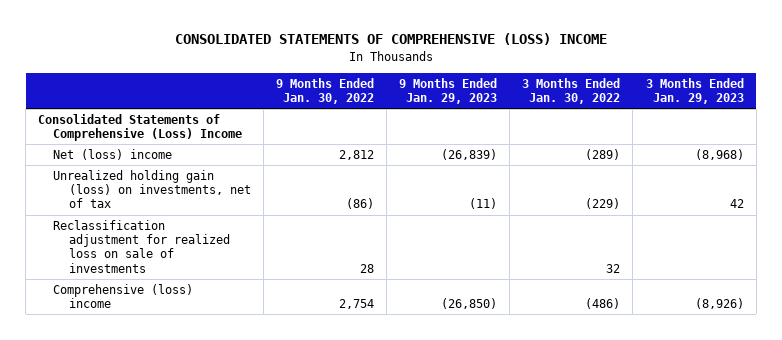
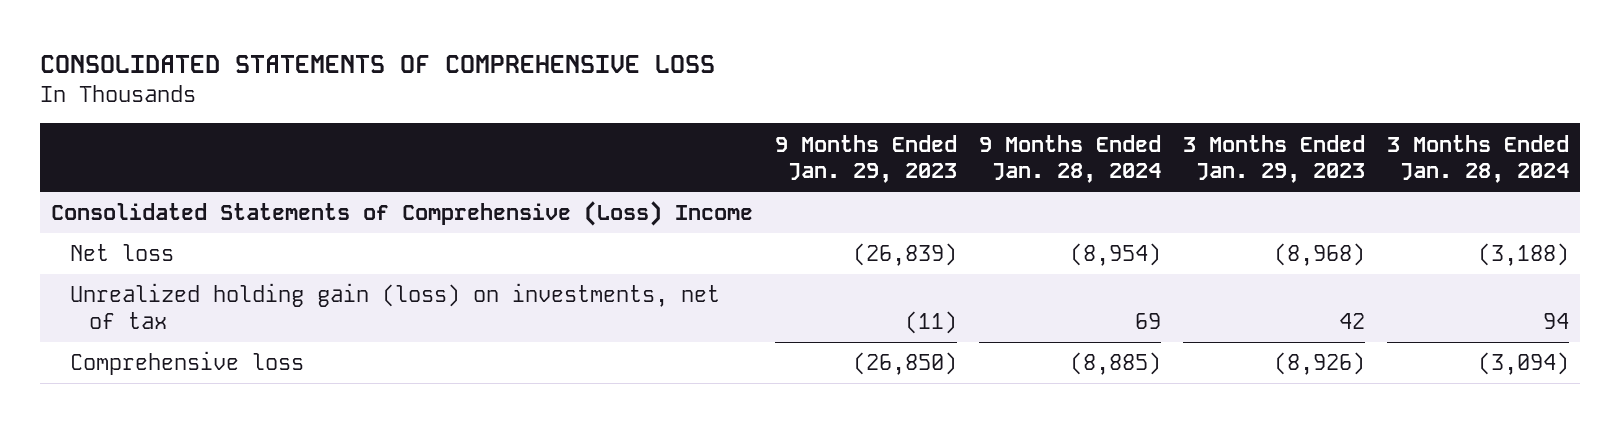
- CONSOLIDATED STATEMENTS OF COMPREHENSIVE (LOSS) INCOME
+ CONSOLIDATED STATEMENTS OF COMPREHENSIVE LOSS
- | 9 Months Ended Jan. 30, 2022 | 9 Months Ended Jan. 29, 2023 | 3 Months Ended Jan. 30, 2022 | 3 Months Ended Jan. 29, 2023
+ | 9 Months Ended Jan. 29, 2023 | 9 Months Ended Jan. 28, 2024 | 3 Months Ended Jan. 29, 2023 | 3 Months Ended Jan. 28, 2024
- Net (loss) income | 2,812 | (26,839) | (289) | (8,968)
+ Net loss | (26,839) | (8,954) | (8,968) | (3,188)
- Reclassification adjustment for realized loss on sale of investments | 28 | | 32 |
- Comprehensive (loss) income | 2,754 | (26,850) | (486) | (8,926)
+ Comprehensive loss | (26,850) | (8,885) | (8,926) | (3,094)

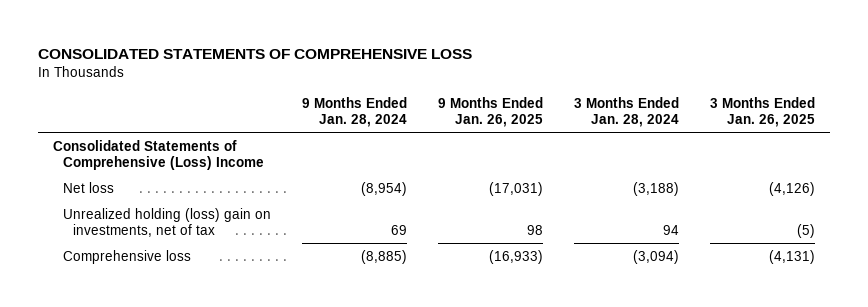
- | 9 Months Ended Jan. 29, 2023 | 9 Months Ended Jan. 28, 2024 | 3 Months Ended Jan. 29, 2023 | 3 Months Ended Jan. 28, 2024
+ | 9 Months Ended Jan. 28, 2024 | 9 Months Ended Jan. 26, 2025 | 3 Months Ended Jan. 28, 2024 | 3 Months Ended Jan. 26, 2025
- Unrealized holding gain (loss) on investments, net of tax | (11) | 69 | 42 | 94
+ Unrealized holding (loss) gain on investments, net of tax | 69 | 98 | 94 | (5)

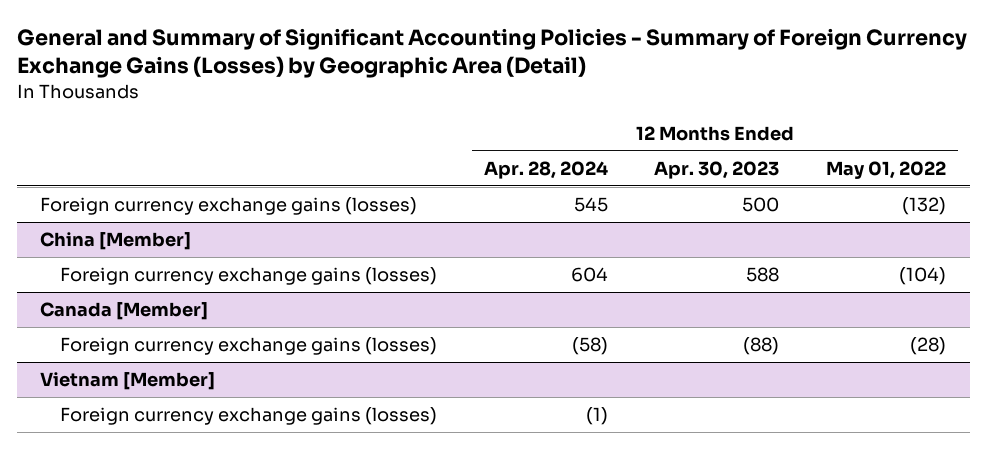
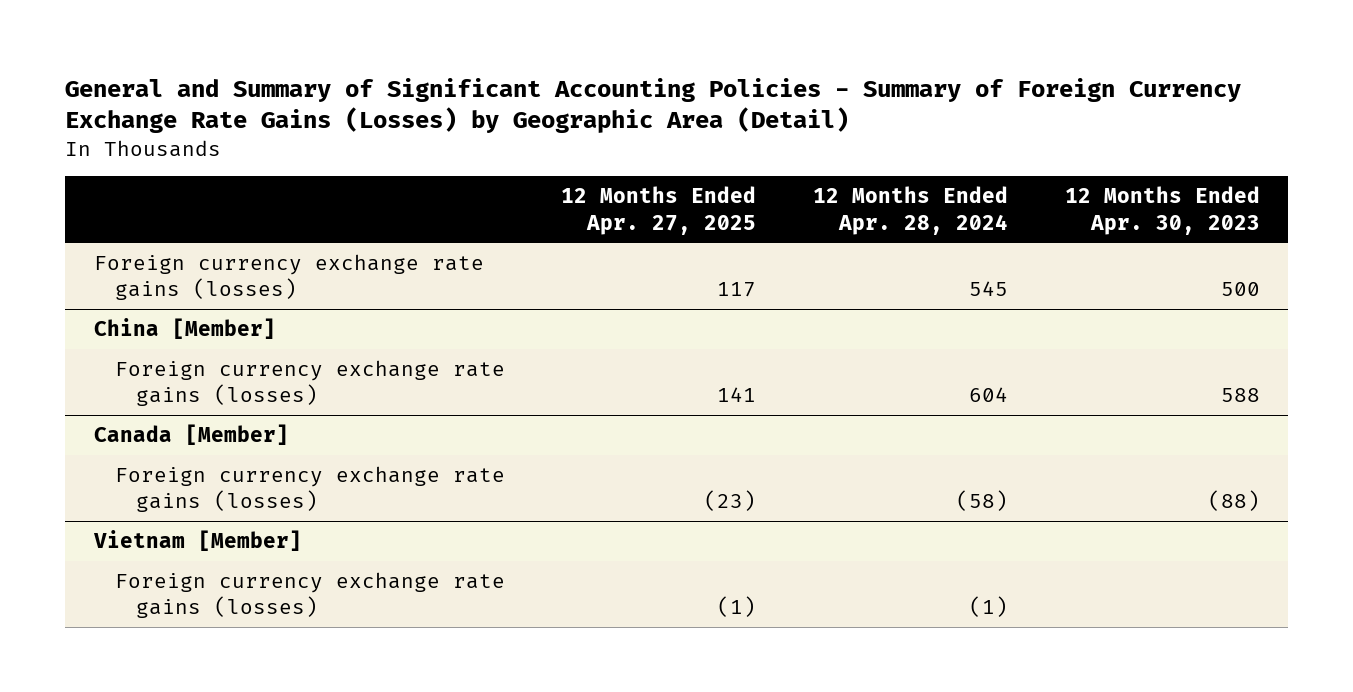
- General and Summary of Significant Accounting Policies - Summary of Foreign Currency Exchange Gains (Losses) by Geographic Area (Detail)
+ General and Summary of Significant Accounting Policies - Summary of Foreign Currency Exchange Rate Gains (Losses) by Geographic Area (Detail)
- | 12 Months Ended Apr. 28, 2024 | 12 Months Ended Apr. 30, 2023 | 12 Months Ended May 01, 2022
+ | 12 Months Ended Apr. 27, 2025 | 12 Months Ended Apr. 28, 2024 | 12 Months Ended Apr. 30, 2023
- Foreign currency exchange gains (losses) | 545 | 500 | (132)
+ Foreign currency exchange rate gains (losses) | 117 | 545 | 500
@ China [Member]
- Foreign currency exchange gains (losses) | 604 | 588 | (104)
+ Foreign currency exchange rate gains (losses) | 141 | 604 | 588
@ Canada [Member]
- Foreign currency exchange gains (losses) | (58) | (88) | (28)
+ Foreign currency exchange rate gains (losses) | (23) | (58) | (88)
@ Vietnam [Member]
- Foreign currency exchange gains (losses) | (1) | |
+ Foreign currency exchange rate gains (losses) | (1) | (1) |

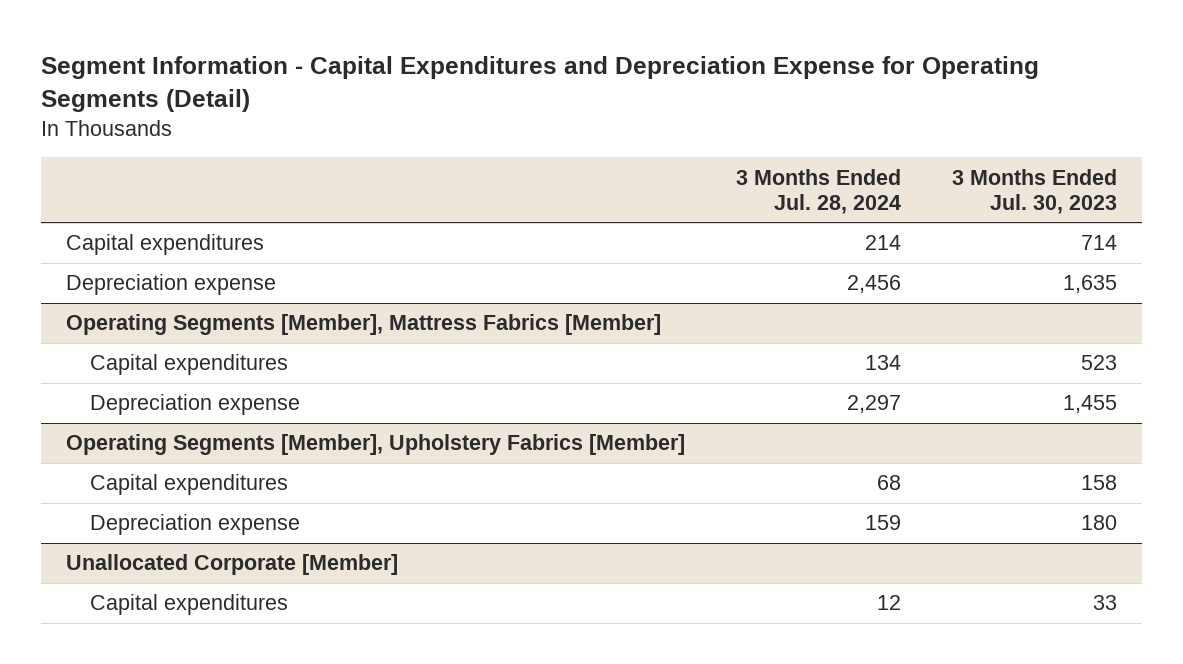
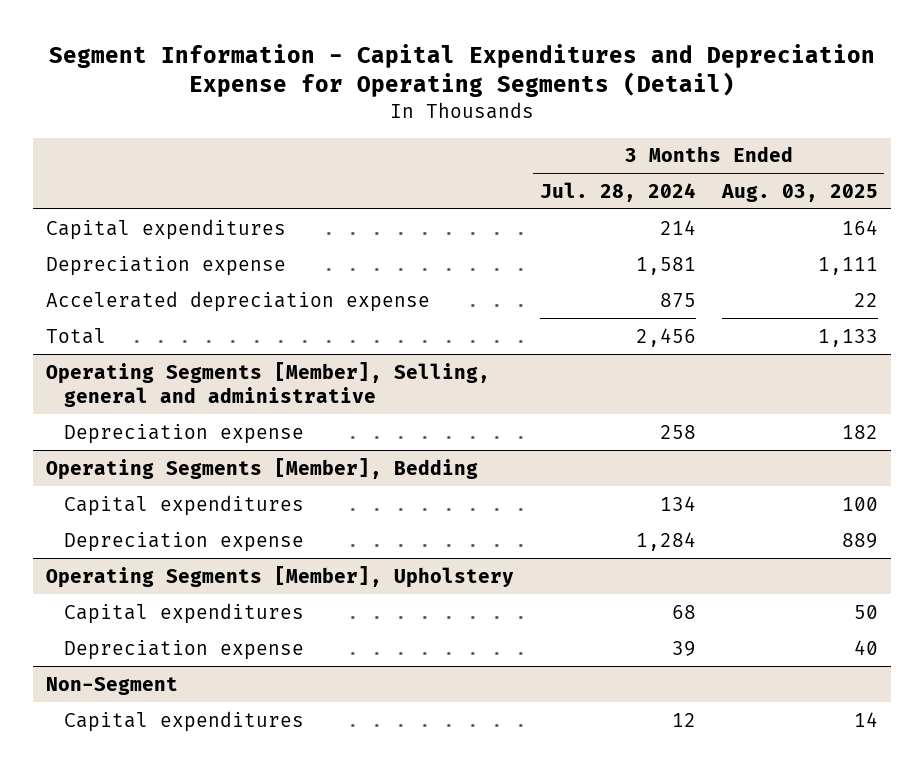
- | 3 Months Ended Jul. 28, 2024 | 3 Months Ended Jul. 30, 2023
+ | 3 Months Ended Jul. 28, 2024 | 3 Months Ended Aug. 03, 2025
- Depreciation expense | 2,456 | 1,635
- Operating Segments [Member], Mattress Fabrics [Member]
+ Depreciation expense | 1,581 | 1,111
+ Accelerated depreciation expense | 875 | 22
+ Total | 2,456 | 1,133
+ Operating Segments [Member], Selling, general and administrative
+ Depreciation expense | 258 | 182
+ Operating Segments [Member], Bedding
- Depreciation expense | 2,297 | 1,455
- Operating Segments [Member], Upholstery Fabrics [Member]
+ Depreciation expense | 1,284 | 889
+ Operating Segments [Member], Upholstery
- Depreciation expense | 159 | 180
- Unallocated Corporate [Member]
+ Depreciation expense | 39 | 40
+ Non-Segment

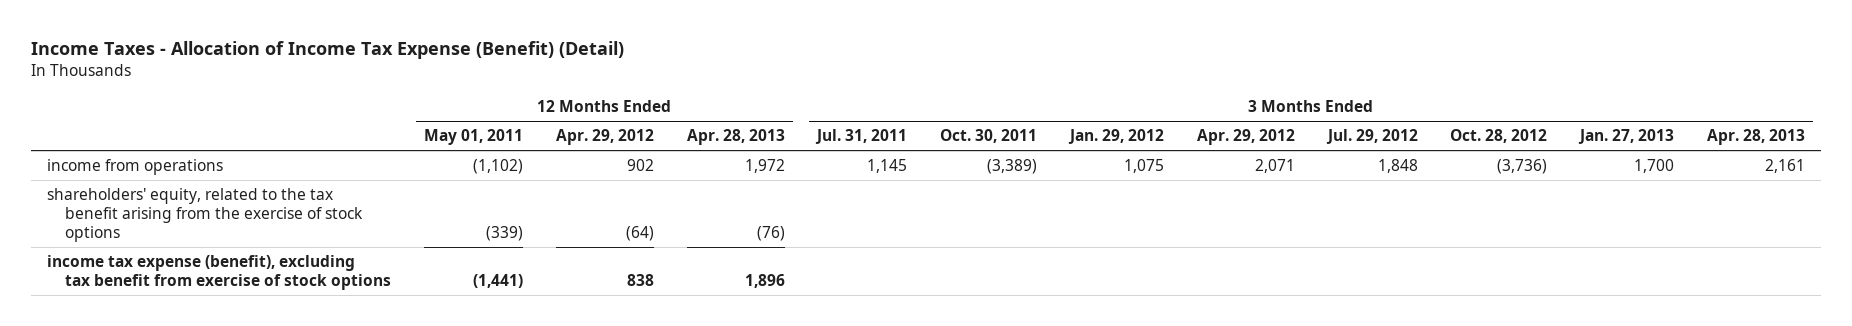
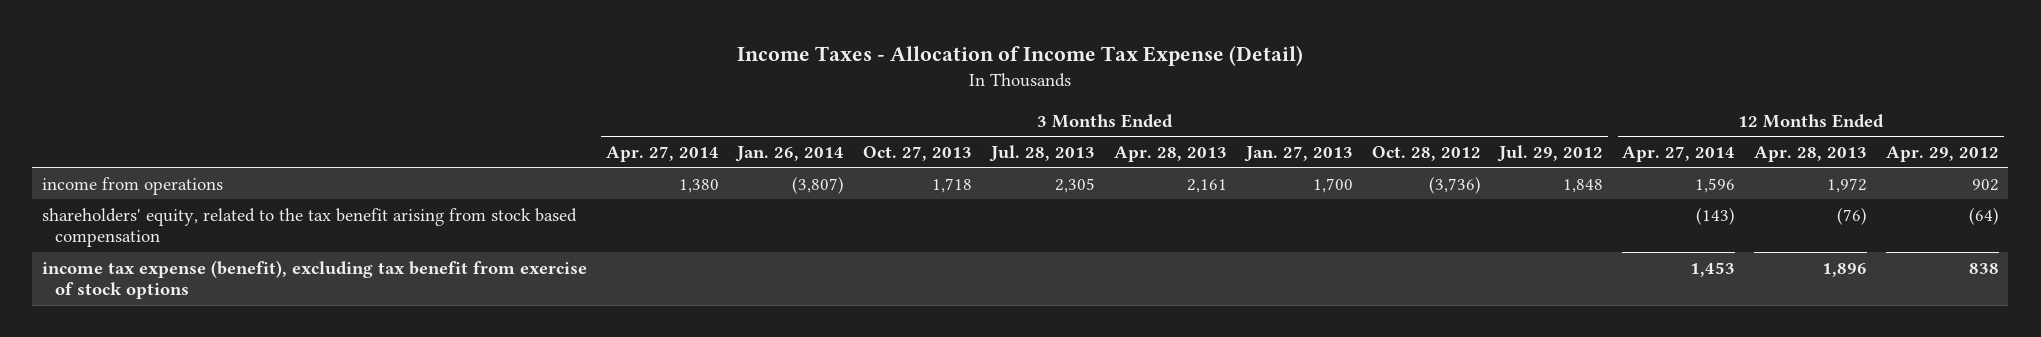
- Income Taxes - Allocation of Income Tax Expense (Benefit) (Detail)
+ Income Taxes - Allocation of Income Tax Expense (Detail)
- | 12 Months Ended May 01, 2011 | 12 Months Ended Apr. 29, 2012 | 12 Months Ended Apr. 28, 2013 | 3 Months Ended Jul. 31, 2011 | 3 Months Ended Oct. 30, 2011 | 3 Months Ended Jan. 29, 2012 | 3 Months Ended Apr. 29, 2012 | 3 Months Ended Jul. 29, 2012 | 3 Months Ended Oct. 28, 2012 | 3 Months Ended Jan. 27, 2013 | 3 Months Ended Apr. 28, 2013
+ | 3 Months Ended Apr. 27, 2014 | 3 Months Ended Jan. 26, 2014 | 3 Months Ended Oct. 27, 2013 | 3 Months Ended Jul. 28, 2013 | 3 Months Ended Apr. 28, 2013 | 3 Months Ended Jan. 27, 2013 | 3 Months Ended Oct. 28, 2012 | 3 Months Ended Jul. 29, 2012 | 12 Months Ended Apr. 27, 2014 | 12 Months Ended Apr. 28, 2013 | 12 Months Ended Apr. 29, 2012
- shareholders' equity, related to the tax benefit arising from the exercise of stock options | (339) | (64) | (76) | | | | | | | |
+ shareholders' equity, related to the tax benefit arising from stock based compensation | | | | | | | | | (143) | (76) | (64)

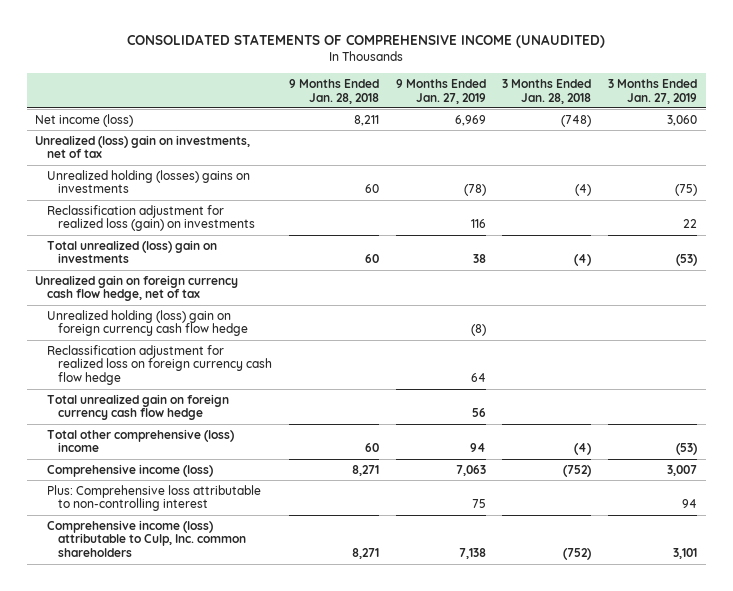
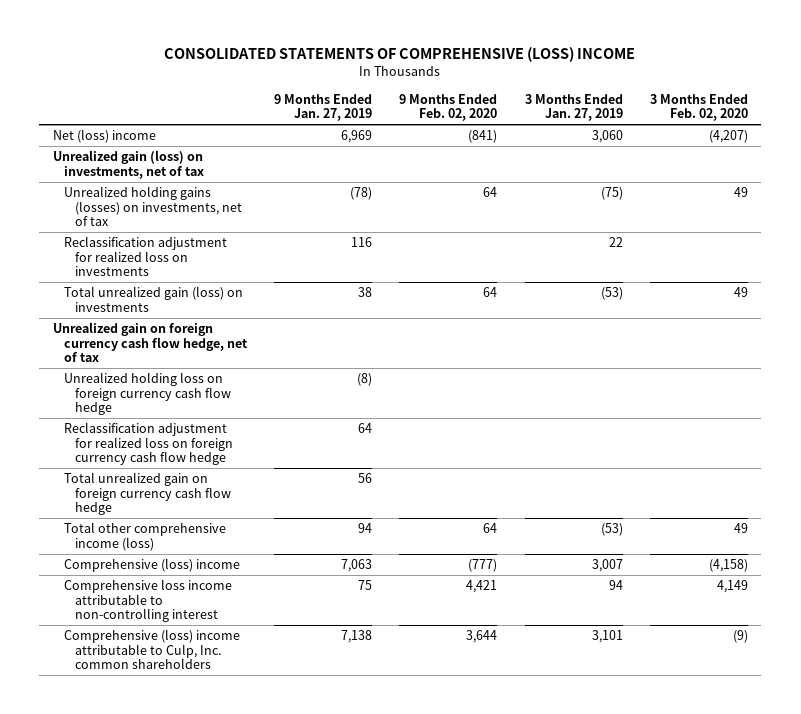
- CONSOLIDATED STATEMENTS OF COMPREHENSIVE INCOME (UNAUDITED)
+ CONSOLIDATED STATEMENTS OF COMPREHENSIVE (LOSS) INCOME
- | 9 Months Ended Jan. 28, 2018 | 9 Months Ended Jan. 27, 2019 | 3 Months Ended Jan. 28, 2018 | 3 Months Ended Jan. 27, 2019
+ | 9 Months Ended Jan. 27, 2019 | 9 Months Ended Feb. 02, 2020 | 3 Months Ended Jan. 27, 2019 | 3 Months Ended Feb. 02, 2020
- Net income (loss) | 8,211 | 6,969 | (748) | 3,060
- Unrealized (loss) gain on investments, net of tax
- Unrealized holding (losses) gains on investments | 60 | (78) | (4) | (75)
- Reclassification adjustment for realized loss (gain) on investments | | 116 | | 22
- Total unrealized (loss) gain on investments | 60 | 38 | (4) | (53)
+ Net (loss) income | 6,969 | (841) | 3,060 | (4,207)
+ Unrealized gain (loss) on investments, net of tax
+ Unrealized holding gains (losses) on investments, net of tax | (78) | 64 | (75) | 49
+ Reclassification adjustment for realized loss on investments | 116 | | 22 |
+ Total unrealized gain (loss) on investments | 38 | 64 | (53) | 49
- Unrealized holding (loss) gain on foreign currency cash flow hedge | | (8) | |
+ Unrealized holding loss on foreign currency cash flow hedge | (8) | | |
- Total other comprehensive (loss) income | 60 | 94 | (4) | (53)
- Comprehensive income (loss) | 8,271 | 7,063 | (752) | 3,007
- Plus: Comprehensive loss attributable to non-controlling interest | | 75 | | 94
- Comprehensive income (loss) attributable to Culp, Inc. common shareholders | 8,271 | 7,138 | (752) | 3,101
+ Total other comprehensive income (loss) | 94 | 64 | (53) | 49
+ Comprehensive (loss) income | 7,063 | (777) | 3,007 | (4,158)
+ Comprehensive loss income attributable to non-controlling interest | 75 | 4,421 | 94 | 4,149
+ Comprehensive (loss) income attributable to Culp, Inc. common shareholders | 7,138 | 3,644 | 3,101 | (9)

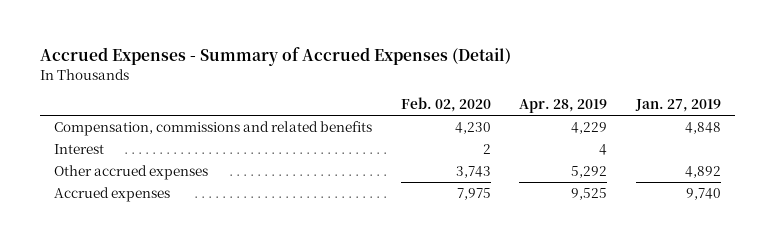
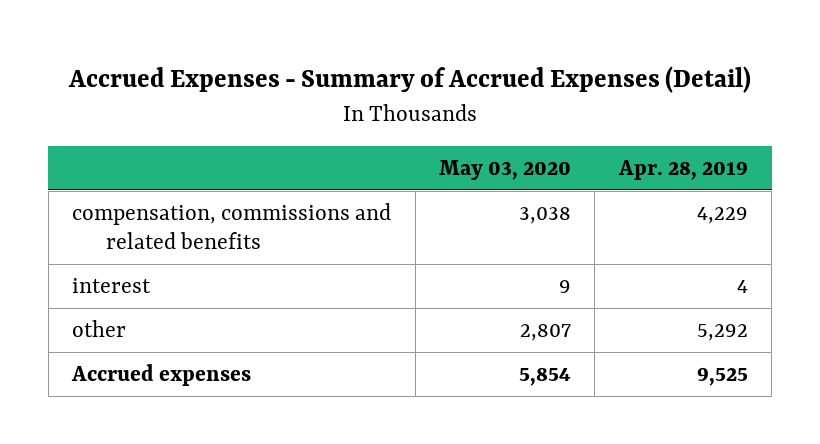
- | Feb. 02, 2020 | Apr. 28, 2019 | Jan. 27, 2019
+ | May 03, 2020 | Apr. 28, 2019
- Compensation, commissions and related benefits | 4,230 | 4,229 | 4,848
- Interest | 2 | 4 |
- Other accrued expenses | 3,743 | 5,292 | 4,892
+ compensation, commissions and related benefits | 3,038 | 4,229
+ interest | 9 | 4
+ other | 2,807 | 5,292

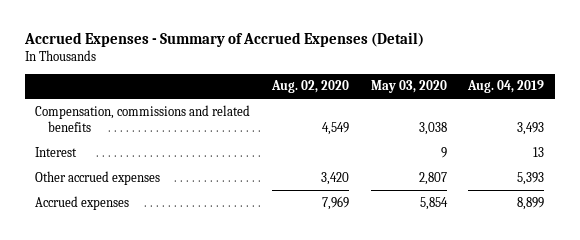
- | May 03, 2020 | Apr. 28, 2019
+ | Aug. 02, 2020 | May 03, 2020 | Aug. 04, 2019
- compensation, commissions and related benefits | 3,038 | 4,229
- interest | 9 | 4
- other | 2,807 | 5,292
+ Compensation, commissions and related benefits | 4,549 | 3,038 | 3,493
+ Interest | | 9 | 13
+ Other accrued expenses | 3,420 | 2,807 | 5,393

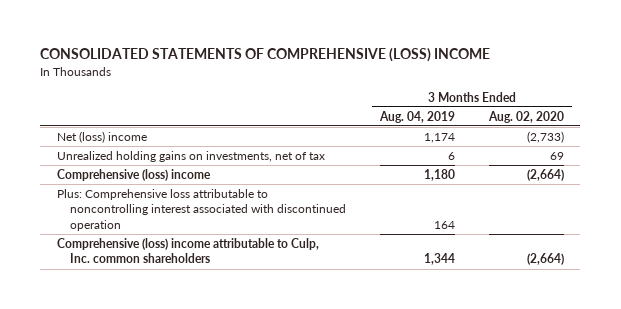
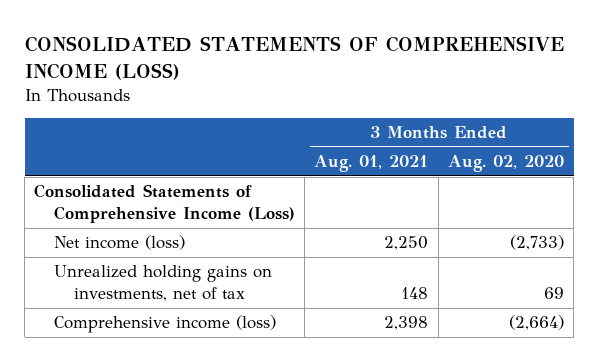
- CONSOLIDATED STATEMENTS OF COMPREHENSIVE (LOSS) INCOME
+ CONSOLIDATED STATEMENTS OF COMPREHENSIVE INCOME (LOSS)
- | 3 Months Ended Aug. 04, 2019 | 3 Months Ended Aug. 02, 2020
+ | 3 Months Ended Aug. 01, 2021 | 3 Months Ended Aug. 02, 2020
- Net (loss) income | 1,174 | (2,733)
+ Consolidated Statements of Comprehensive Income (Loss)
+ Net income (loss) | 2,250 | (2,733)
- Comprehensive (loss) income | 1,180 | (2,664)
- Plus: Comprehensive loss attributable to noncontrolling interest associated with discontinued operation | 164 |
- Comprehensive (loss) income attributable to Culp, Inc. common shareholders | 1,344 | (2,664)
+ Comprehensive income (loss) | 2,398 | (2,664)

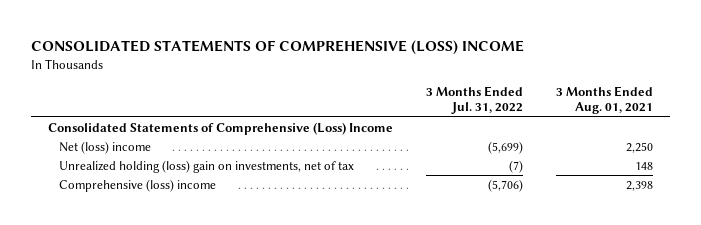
- CONSOLIDATED STATEMENTS OF COMPREHENSIVE INCOME (LOSS)
+ CONSOLIDATED STATEMENTS OF COMPREHENSIVE (LOSS) INCOME
- | 3 Months Ended Aug. 01, 2021 | 3 Months Ended Aug. 02, 2020
+ | 3 Months Ended Jul. 31, 2022 | 3 Months Ended Aug. 01, 2021
- Consolidated Statements of Comprehensive Income (Loss)
- Net income (loss) | 2,250 | (2,733)
- Unrealized holding gains on investments, net of tax | 148 | 69
- Comprehensive income (loss) | 2,398 | (2,664)
+ Consolidated Statements of Comprehensive (Loss) Income
+ Net (loss) income | (5,699) | 2,250
+ Unrealized holding (loss) gain on investments, net of tax | (7) | 148
+ Comprehensive (loss) income | (5,706) | 2,398

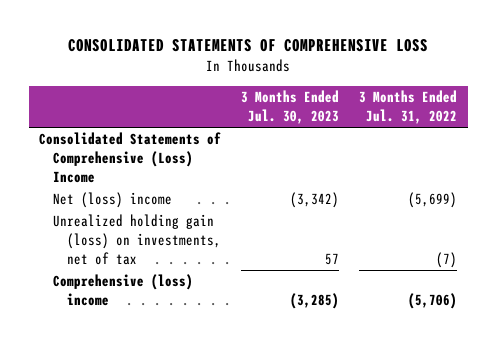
- CONSOLIDATED STATEMENTS OF COMPREHENSIVE (LOSS) INCOME
+ CONSOLIDATED STATEMENTS OF COMPREHENSIVE LOSS
- | 3 Months Ended Jul. 31, 2022 | 3 Months Ended Aug. 01, 2021
+ | 3 Months Ended Jul. 30, 2023 | 3 Months Ended Jul. 31, 2022
- Unrealized holding (loss) gain on investments, net of tax | (7) | 148
+ Unrealized holding gain (loss) on investments, net of tax | 57 | (7)

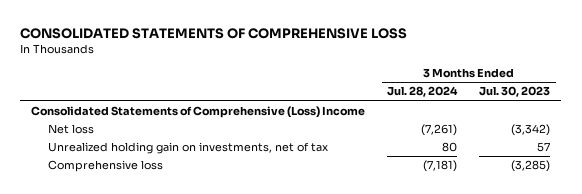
- | 3 Months Ended Jul. 30, 2023 | 3 Months Ended Jul. 31, 2022
+ | 3 Months Ended Jul. 28, 2024 | 3 Months Ended Jul. 30, 2023
- Net (loss) income | (3,342) | (5,699)
- Unrealized holding gain (loss) on investments, net of tax | 57 | (7)
- Comprehensive (loss) income | (3,285) | (5,706)
+ Net loss | (7,261) | (3,342)
+ Unrealized holding gain on investments, net of tax | 80 | 57
+ Comprehensive loss | (7,181) | (3,285)

